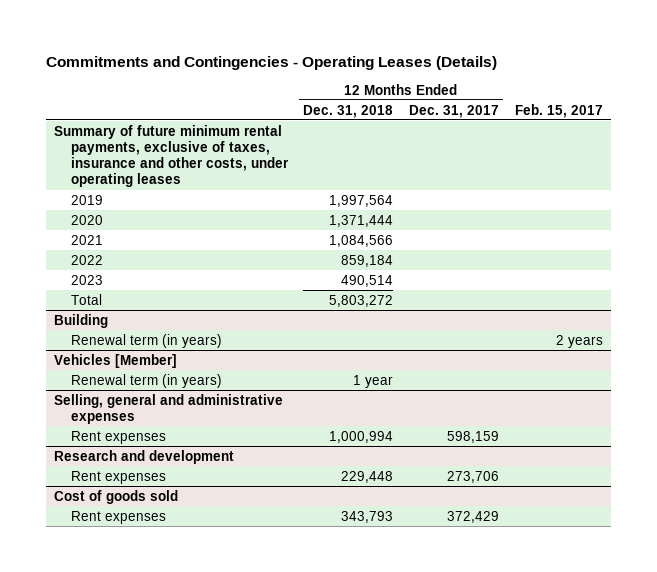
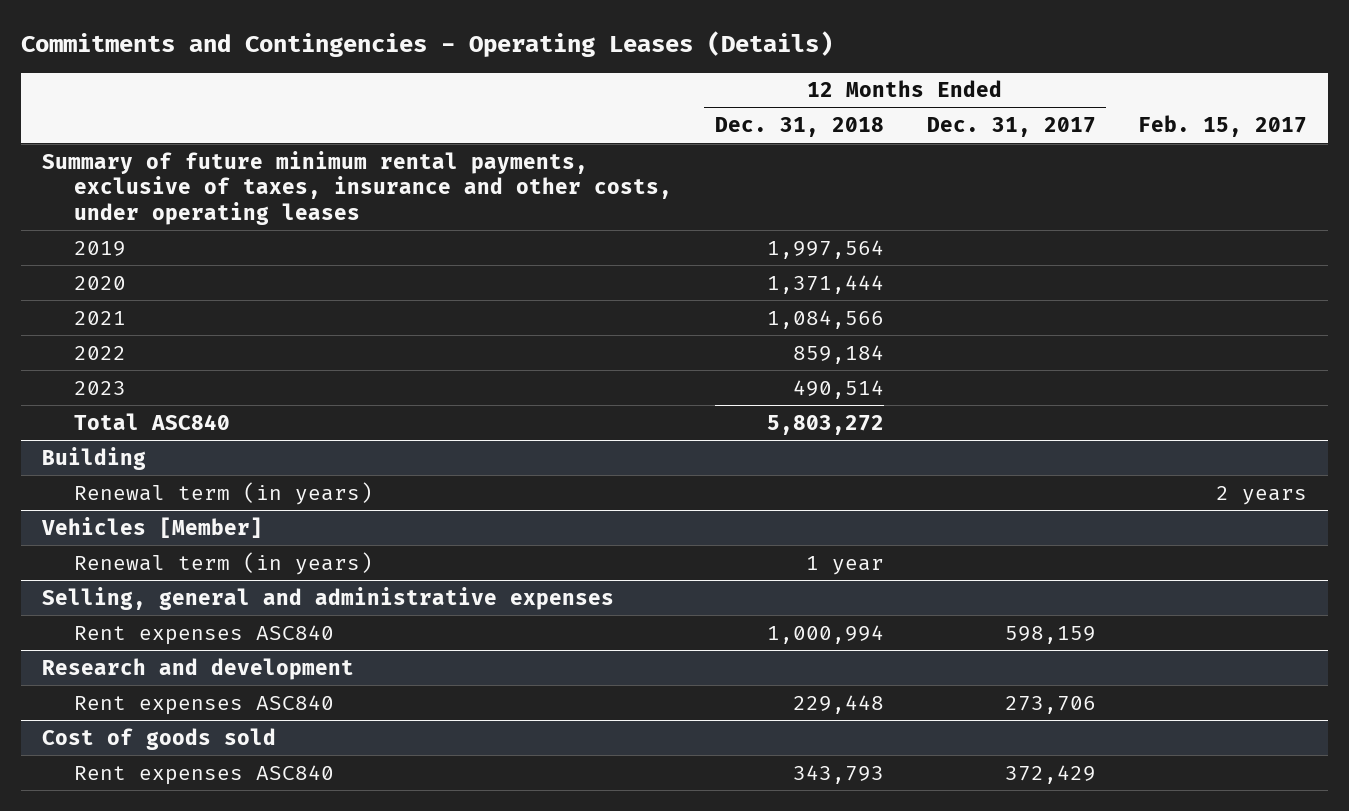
- Total | 5,803,272 | |
+ Total ASC840 | 5,803,272 | |
@ Selling, general and administrative expenses
- Rent expenses | 1,000,994 | 598,159 |
+ Rent expenses ASC840 | 1,000,994 | 598,159 |
@ Research and development
- Rent expenses | 229,448 | 273,706 |
+ Rent expenses ASC840 | 229,448 | 273,706 |
@ Cost of goods sold
- Rent expenses | 343,793 | 372,429 |
+ Rent expenses ASC840 | 343,793 | 372,429 |

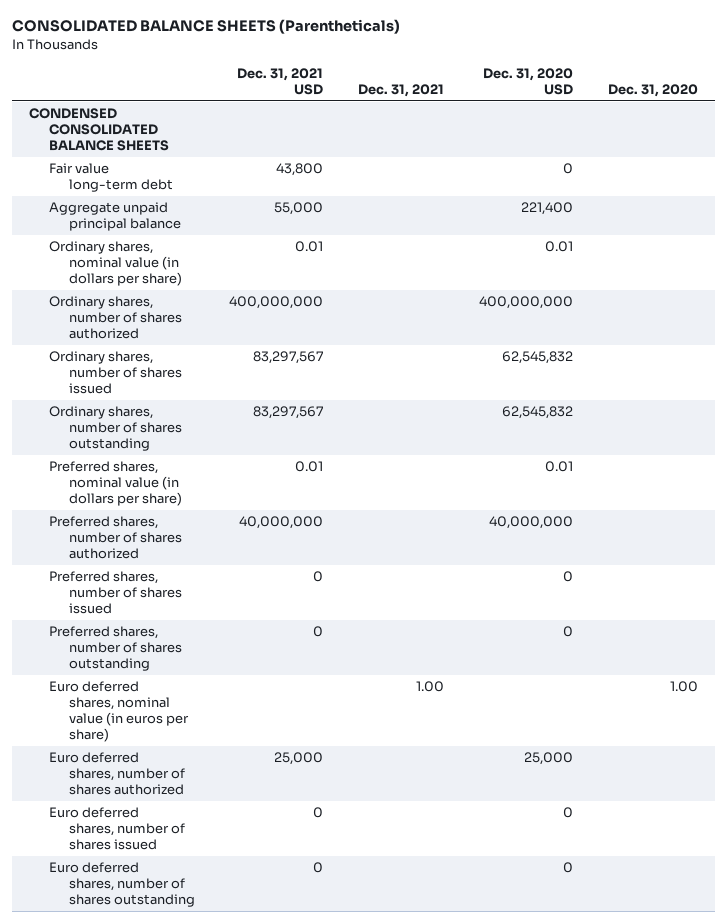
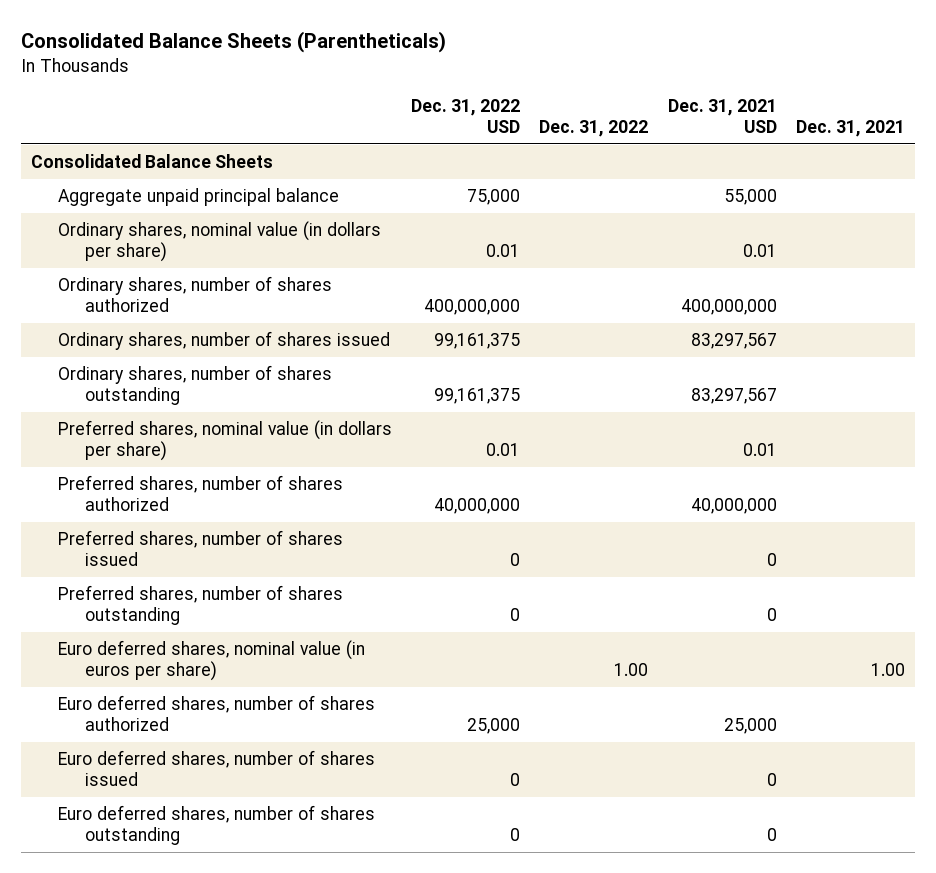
- CONSOLIDATED BALANCE SHEETS (Parentheticals)
+ Consolidated Balance Sheets (Parentheticals)
- | Dec. 31, 2021 USD | Dec. 31, 2021 | Dec. 31, 2020 USD | Dec. 31, 2020
+ | Dec. 31, 2022 USD | Dec. 31, 2022 | Dec. 31, 2021 USD | Dec. 31, 2021
- CONDENSED CONSOLIDATED BALANCE SHEETS
- Fair value long-term debt | 43,800 | | 0 |
+ Consolidated Balance Sheets

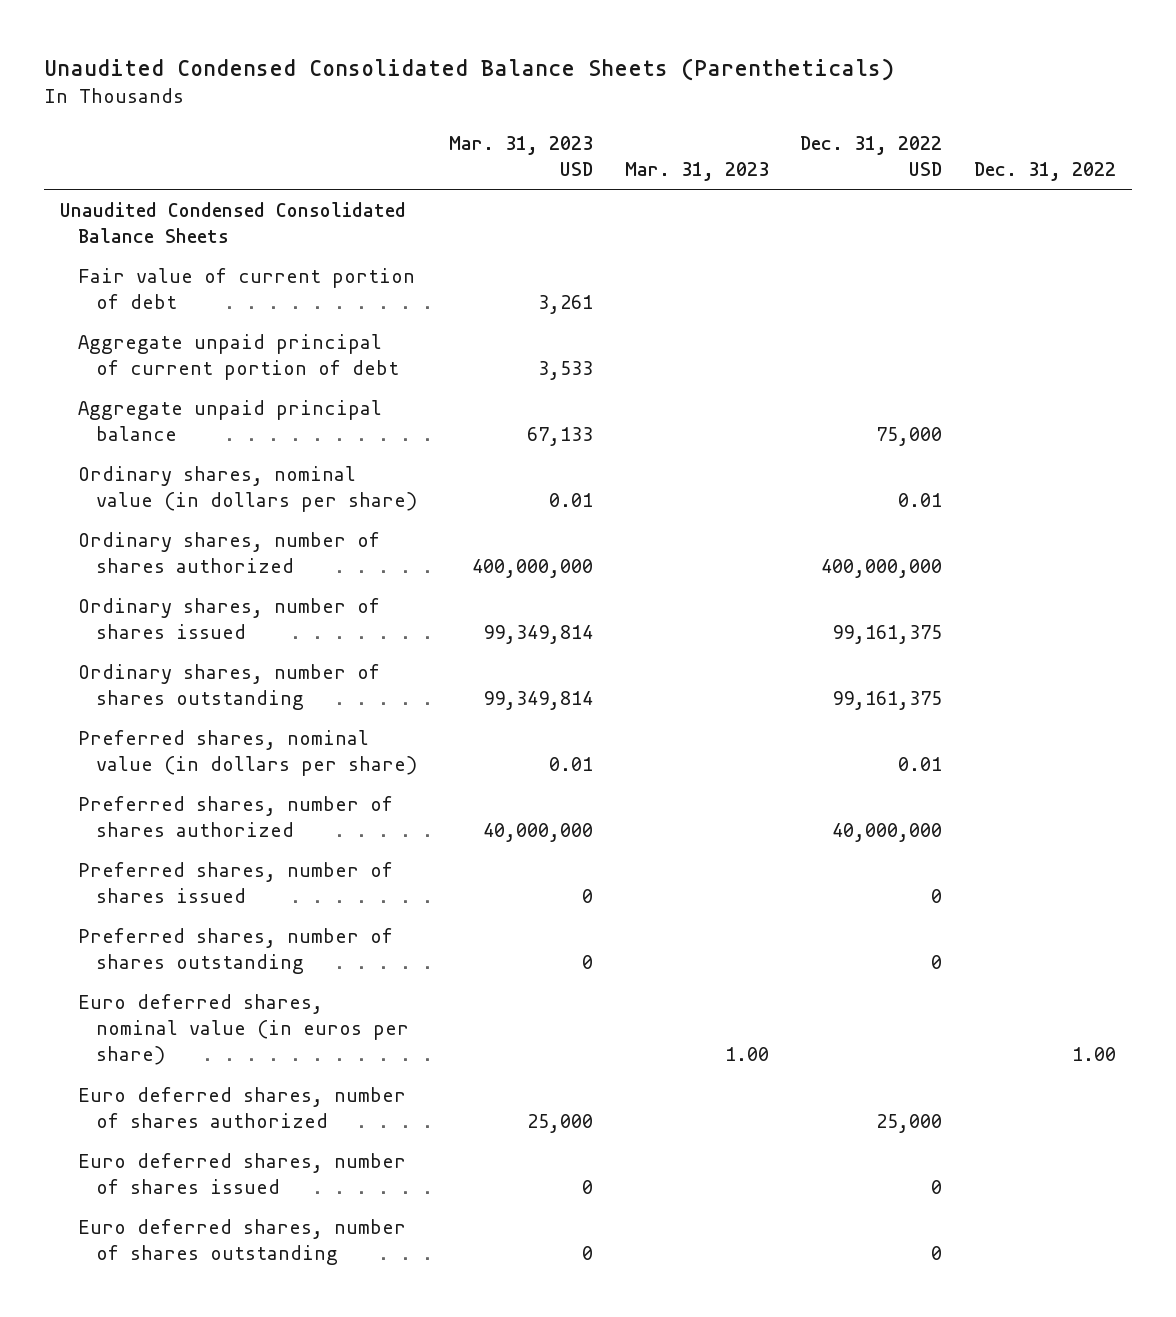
- Consolidated Balance Sheets (Parentheticals)
+ Unaudited Condensed Consolidated Balance Sheets (Parentheticals)
- | Dec. 31, 2022 USD | Dec. 31, 2022 | Dec. 31, 2021 USD | Dec. 31, 2021
+ | Mar. 31, 2023 USD | Mar. 31, 2023 | Dec. 31, 2022 USD | Dec. 31, 2022
- Consolidated Balance Sheets
+ Unaudited Condensed Consolidated Balance Sheets
+ Fair value of current portion of debt | 3,261 | | |
+ Aggregate unpaid principal of current portion of debt | 3,533 | | |

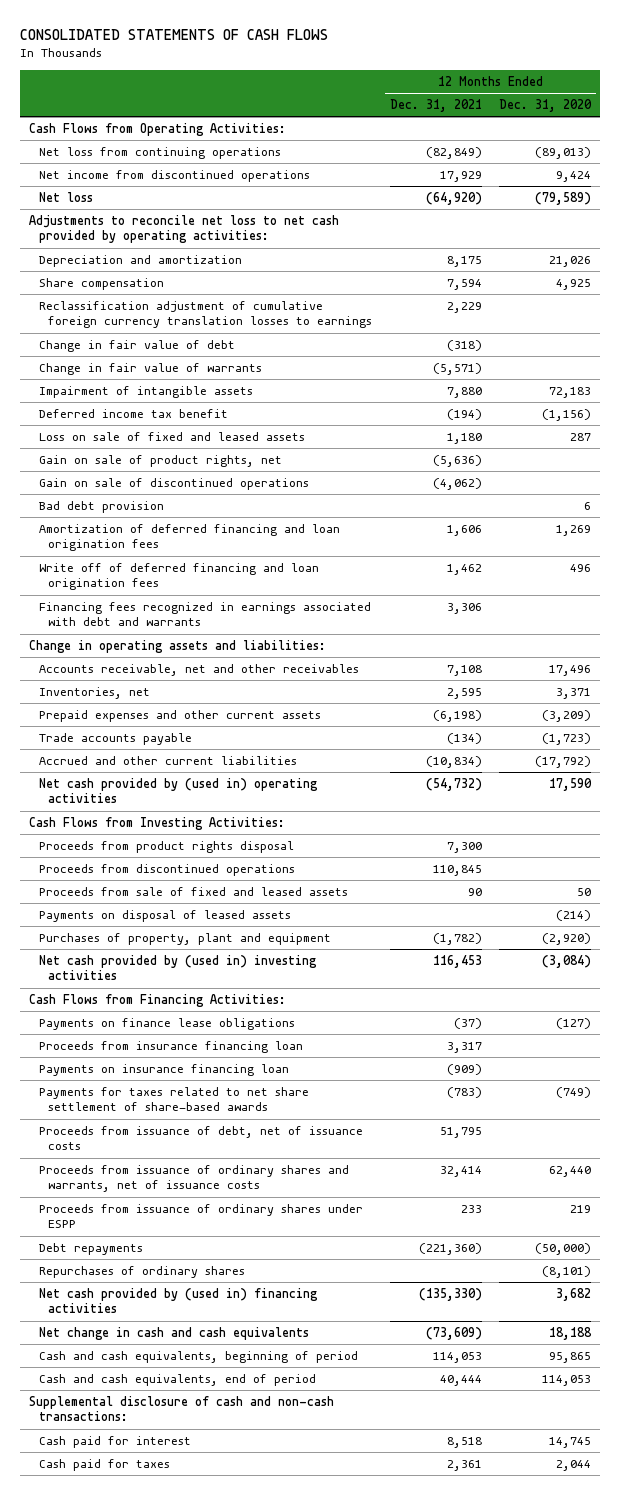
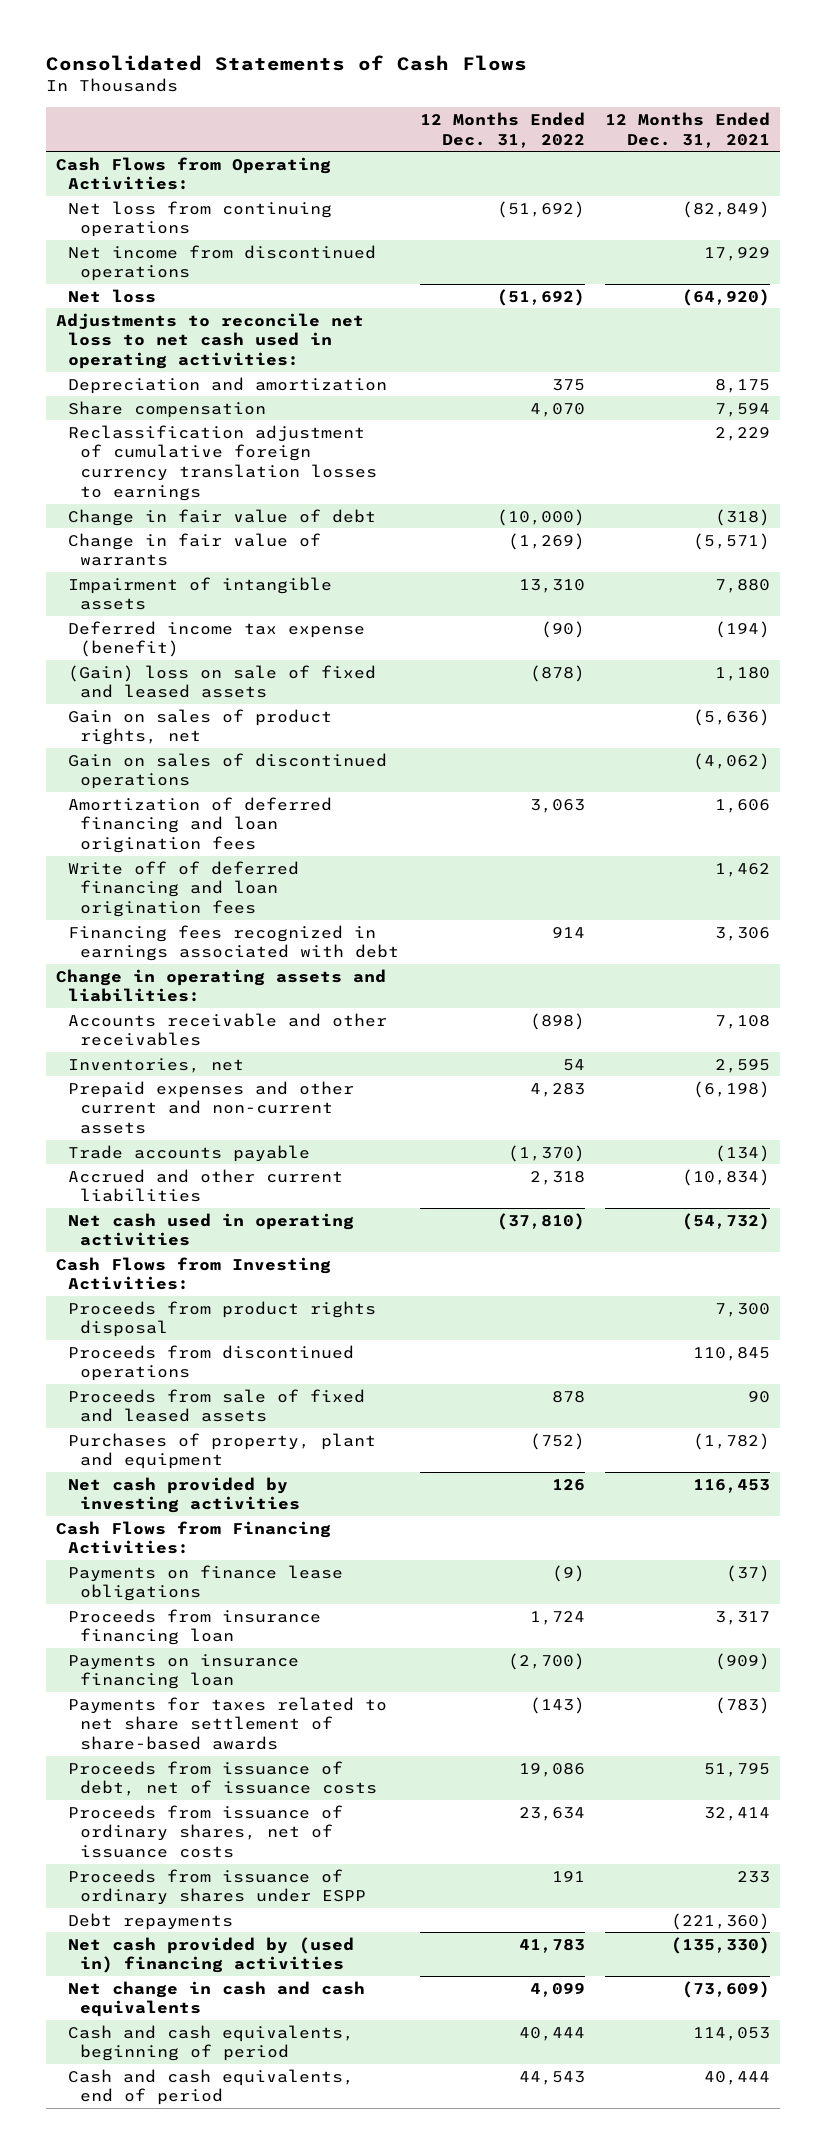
- CONSOLIDATED STATEMENTS OF CASH FLOWS
+ Consolidated Statements of Cash Flows
- | 12 Months Ended Dec. 31, 2021 | 12 Months Ended Dec. 31, 2020
+ | 12 Months Ended Dec. 31, 2022 | 12 Months Ended Dec. 31, 2021
- Adjustments to reconcile net loss to net cash provided by operating activities:
+ Adjustments to reconcile net loss to net cash used in operating activities:
- Deferred income tax benefit | (194) | (1,156)
- Loss on sale of fixed and leased assets | 1,180 | 287
- Gain on sale of product rights, net | (5,636) |
- Gain on sale of discontinued operations | (4,062) |
- Bad debt provision | | 6
+ Deferred income tax expense (benefit) | (90) | (194)
+ (Gain) loss on sale of fixed and leased assets | (878) | 1,180
+ Gain on sales of product rights, net | | (5,636)
+ Gain on sales of discontinued operations | | (4,062)
- Financing fees recognized in earnings associated with debt and warrants | 3,306 |
+ Financing fees recognized in earnings associated with debt | 914 | 3,306
- Accounts receivable, net and other receivables | 7,108 | 17,496
+ Accounts receivable and other receivables | (898) | 7,108
- Prepaid expenses and other current assets | (6,198) | (3,209)
+ Prepaid expenses and other current and non-current assets | 4,283 | (6,198)
- Net cash provided by (used in) operating activities | (54,732) | 17,590
+ Net cash used in operating activities | (37,810) | (54,732)
- Payments on disposal of leased assets | | (214)
- Net cash provided by (used in) investing activities | 116,453 | (3,084)
+ Net cash provided by investing activities | 126 | 116,453
- Proceeds from issuance of ordinary shares and warrants, net of issuance costs | 32,414 | 62,440
+ Proceeds from issuance of ordinary shares, net of issuance costs | 23,634 | 32,414
- Repurchases of ordinary shares | | (8,101)
- Supplemental disclosure of cash and non-cash transactions:
- Cash paid for interest | 8,518 | 14,745
- Cash paid for taxes | 2,361 | 2,044

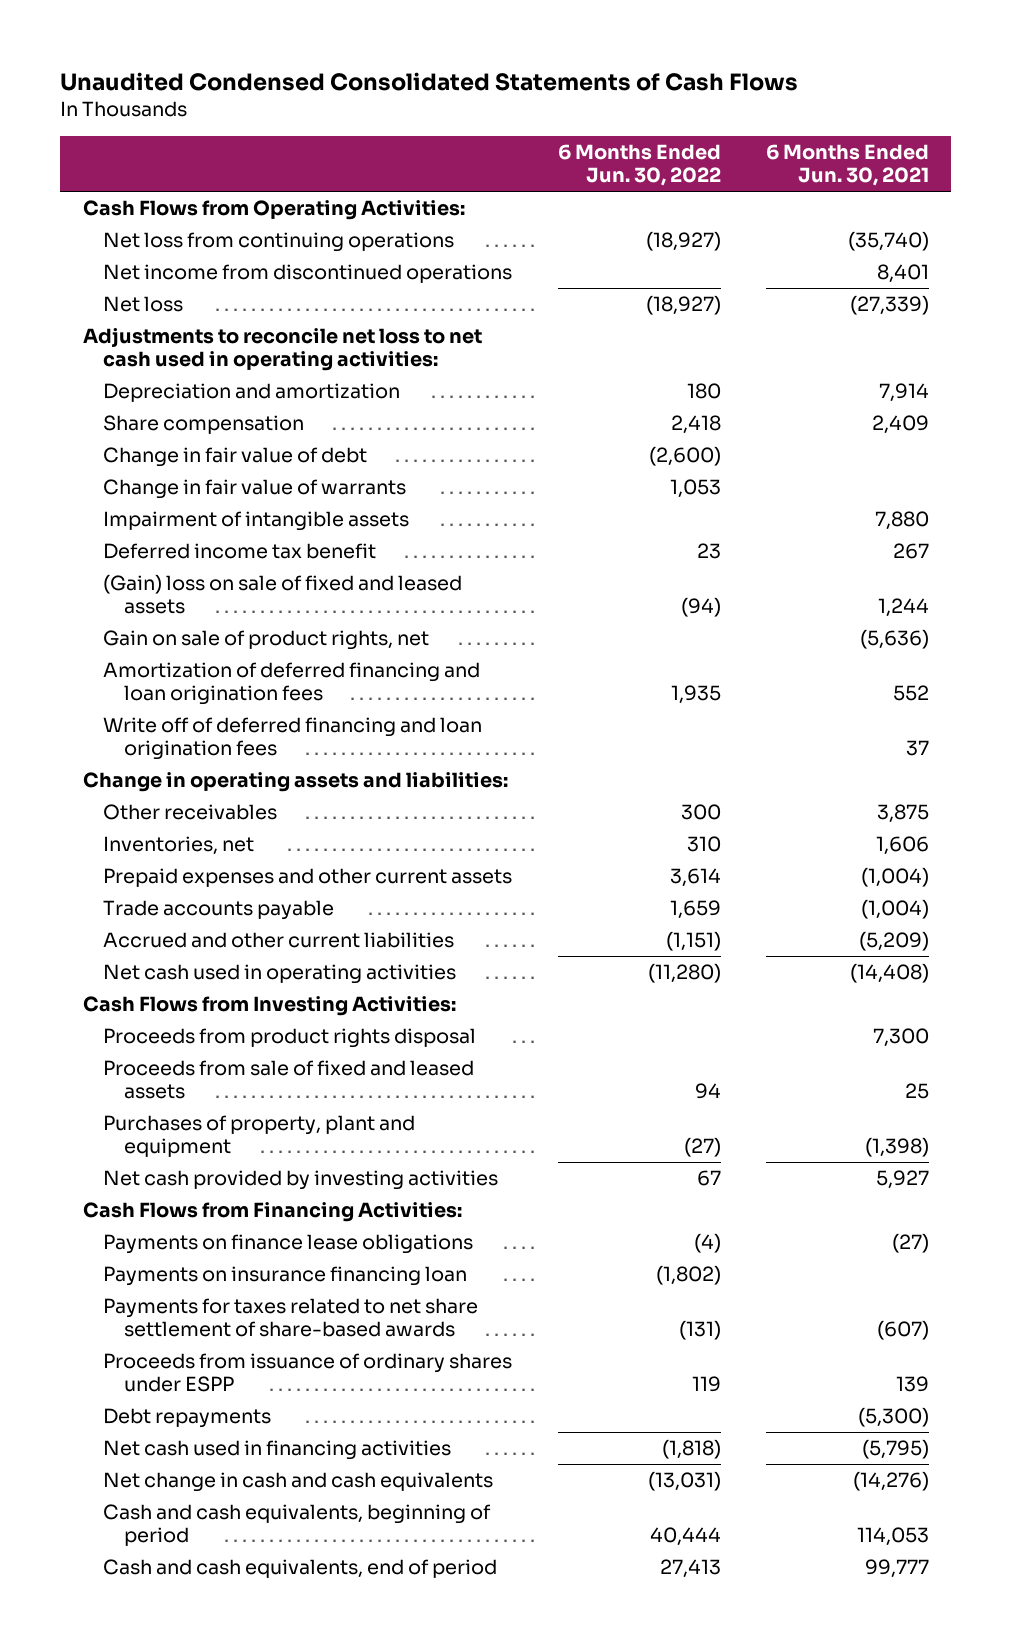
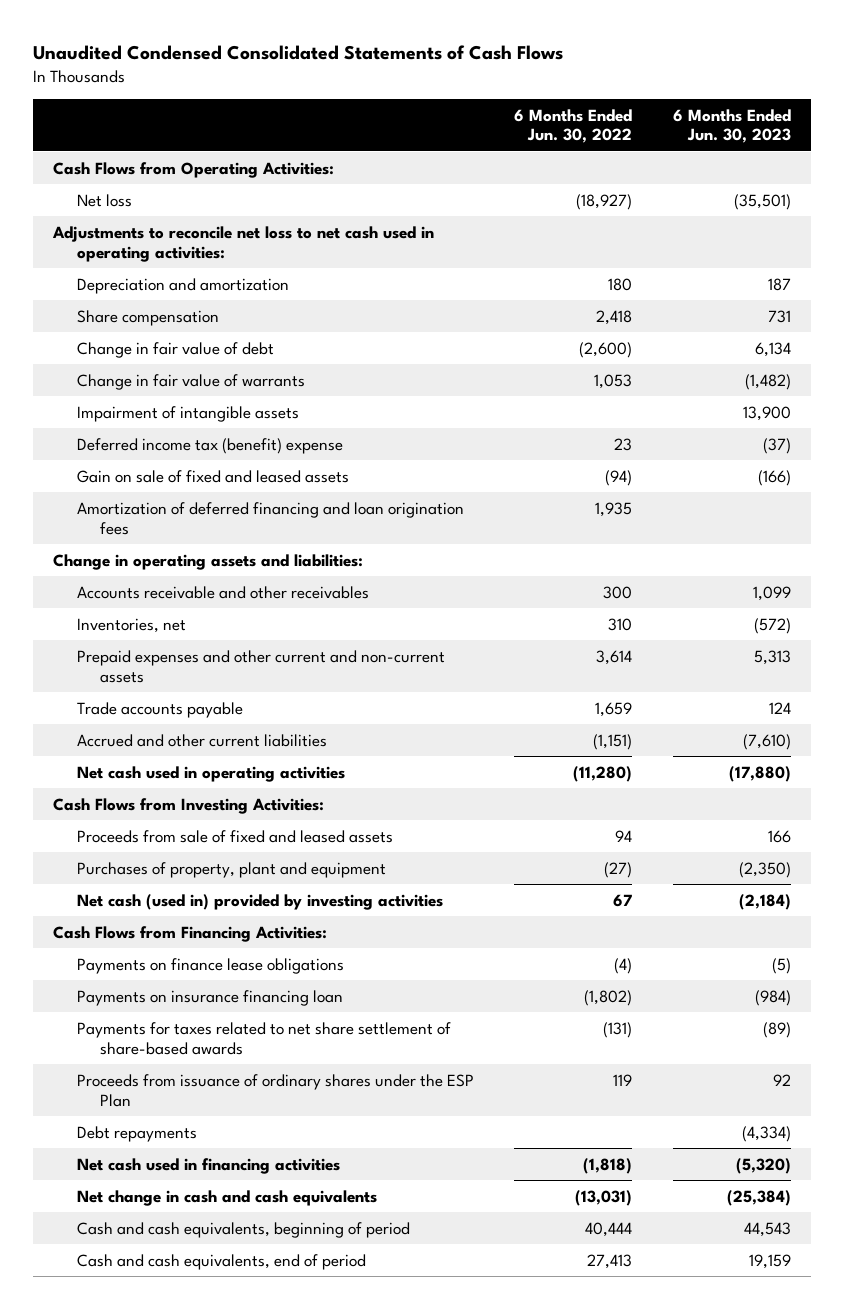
- | 6 Months Ended Jun. 30, 2022 | 6 Months Ended Jun. 30, 2021
+ | 6 Months Ended Jun. 30, 2022 | 6 Months Ended Jun. 30, 2023
- Net loss from continuing operations | (18,927) | (35,740)
- Net income from discontinued operations | | 8,401
- Deferred income tax benefit | 23 | 267
- (Gain) loss on sale of fixed and leased assets | (94) | 1,244
- Gain on sale of product rights, net | | (5,636)
+ Deferred income tax (benefit) expense | 23 | (37)
+ Gain on sale of fixed and leased assets | (94) | (166)
- Write off of deferred financing and loan origination fees | | 37
- Other receivables | 300 | 3,875
+ Accounts receivable and other receivables | 300 | 1,099
- Prepaid expenses and other current assets | 3,614 | (1,004)
+ Prepaid expenses and other current and non-current assets | 3,614 | 5,313
- Proceeds from product rights disposal | | 7,300
- Net cash provided by investing activities | 67 | 5,927
+ Net cash (used in) provided by investing activities | 67 | (2,184)
- Proceeds from issuance of ordinary shares under ESPP | 119 | 139
+ Proceeds from issuance of ordinary shares under the ESP Plan | 119 | 92

